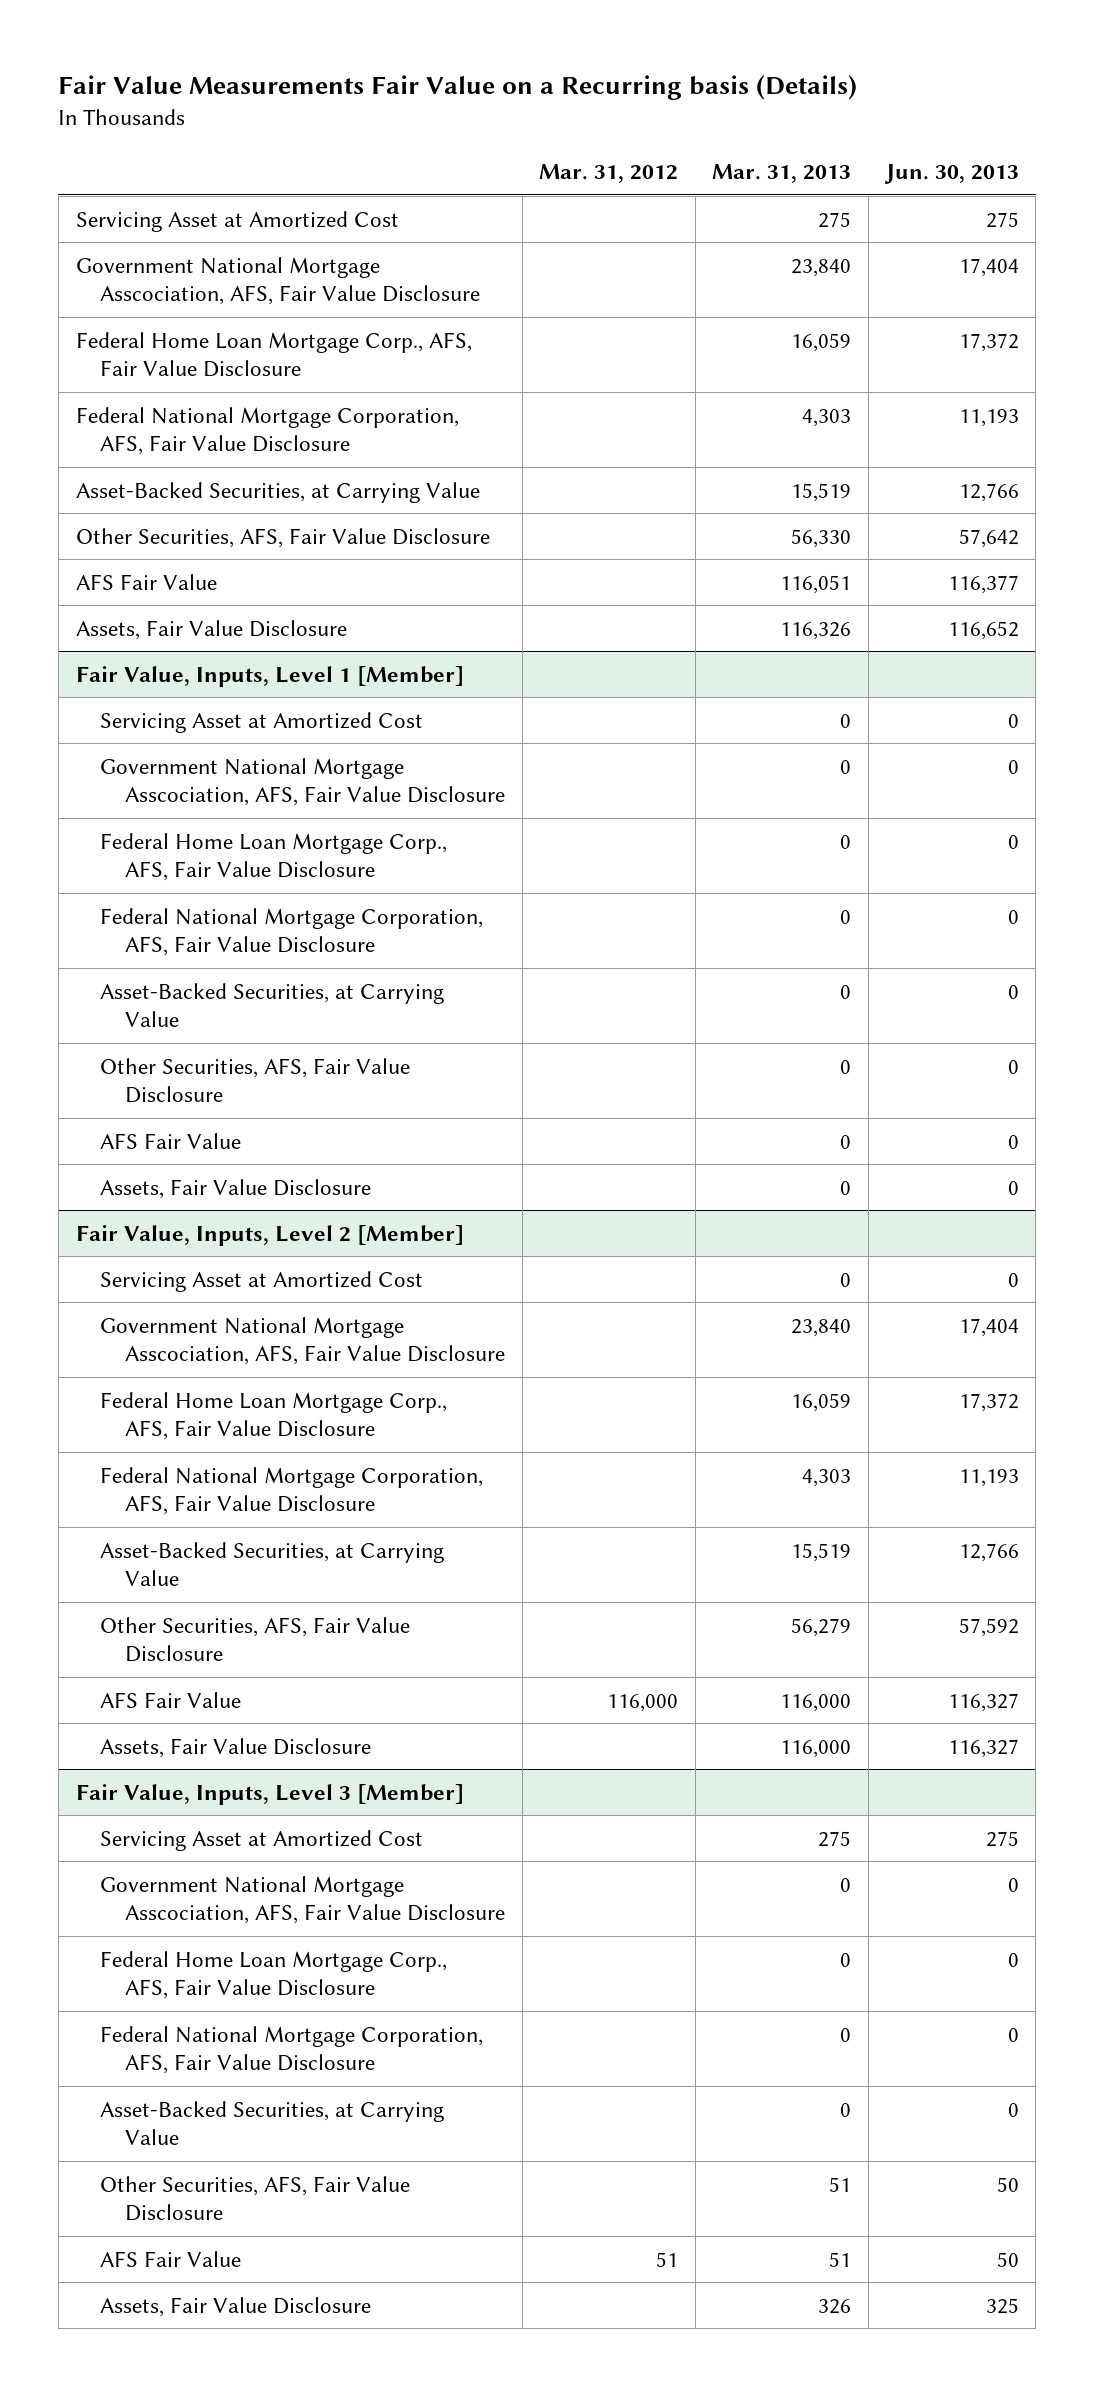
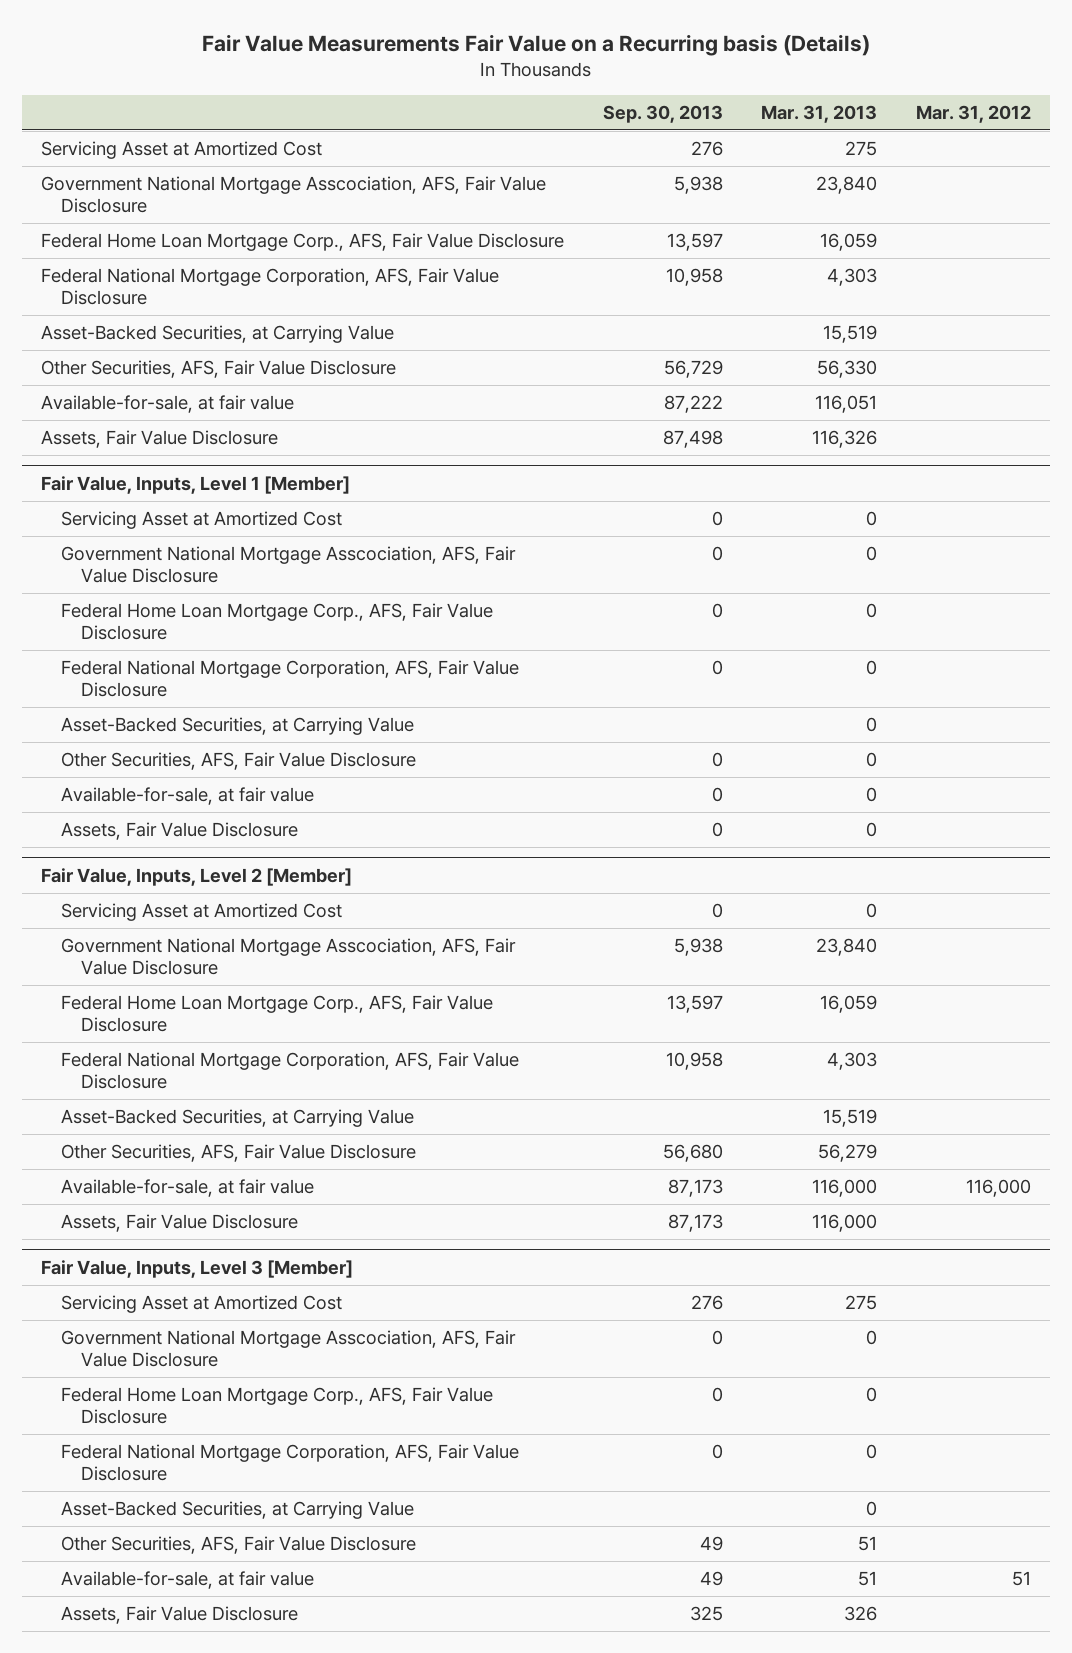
- | Mar. 31, 2012 | Mar. 31, 2013 | Jun. 30, 2013
+ | Sep. 30, 2013 | Mar. 31, 2013 | Mar. 31, 2012
- AFS Fair Value | | 116,051 | 116,377
+ Available-for-sale, at fair value | 87,222 | 116,051 |
@ Fair Value, Inputs, Level 1 [Member]
- AFS Fair Value | | 0 | 0
+ Available-for-sale, at fair value | 0 | 0 |
@ Fair Value, Inputs, Level 2 [Member]
- AFS Fair Value | 116,000 | 116,000 | 116,327
+ Available-for-sale, at fair value | 87,173 | 116,000 | 116,000
@ Fair Value, Inputs, Level 3 [Member]
- AFS Fair Value | 51 | 51 | 50
+ Available-for-sale, at fair value | 49 | 51 | 51

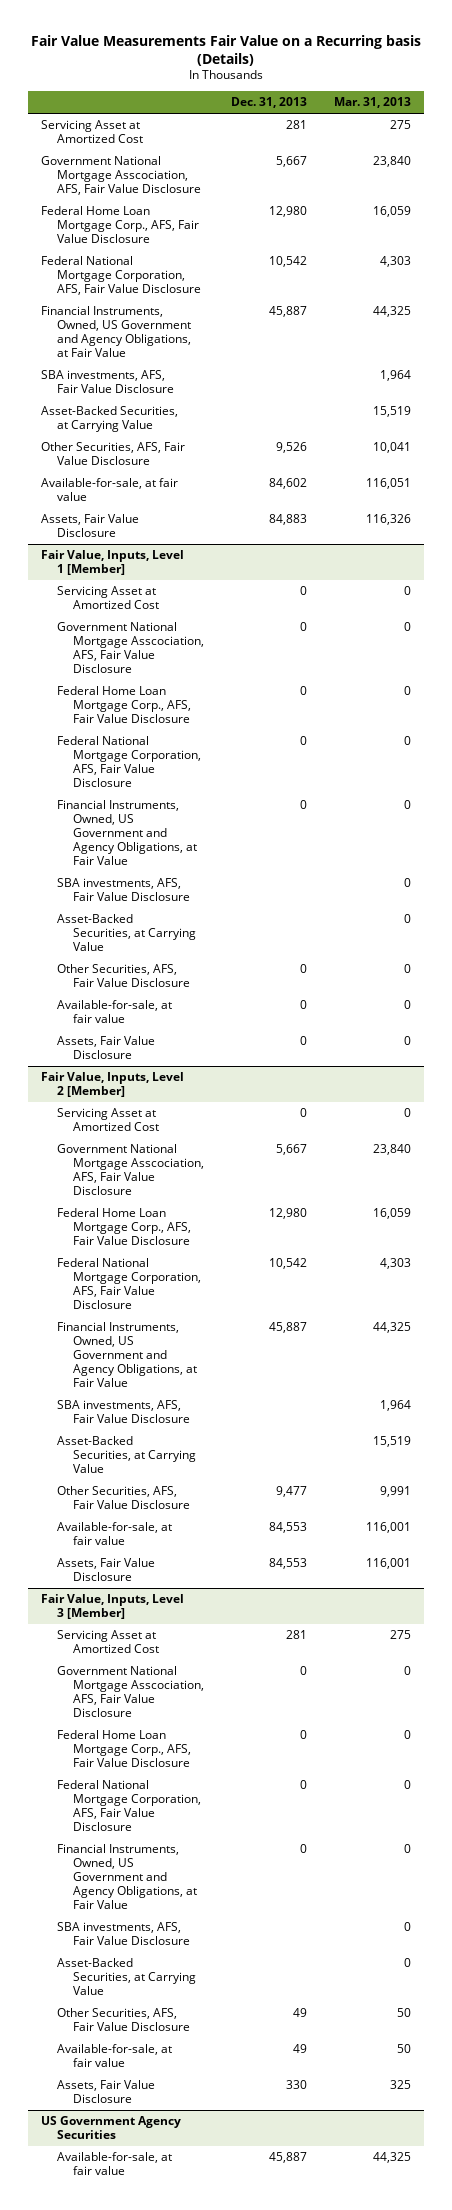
- | Sep. 30, 2013 | Mar. 31, 2013 | Mar. 31, 2012
+ | Dec. 31, 2013 | Mar. 31, 2013
+ Financial Instruments, Owned, US Government and Agency Obligations, at Fair Value | 45,887 | 44,325
+ SBA investments, AFS, Fair Value Disclosure | | 1,964
- Other Securities, AFS, Fair Value Disclosure | 56,729 | 56,330 |
+ Other Securities, AFS, Fair Value Disclosure | 9,526 | 10,041
@ Fair Value, Inputs, Level 1 [Member]
+ Financial Instruments, Owned, US Government and Agency Obligations, at Fair Value | 0 | 0
+ SBA investments, AFS, Fair Value Disclosure | | 0
@ Fair Value, Inputs, Level 2 [Member]
+ Financial Instruments, Owned, US Government and Agency Obligations, at Fair Value | 45,887 | 44,325
+ SBA investments, AFS, Fair Value Disclosure | | 1,964
- Other Securities, AFS, Fair Value Disclosure | 56,680 | 56,279 |
- Available-for-sale, at fair value | 87,173 | 116,000 | 116,000
- Assets, Fair Value Disclosure | 87,173 | 116,000 |
+ Other Securities, AFS, Fair Value Disclosure | 9,477 | 9,991
+ Available-for-sale, at fair value | 84,553 | 116,001
+ Assets, Fair Value Disclosure | 84,553 | 116,001
@ Fair Value, Inputs, Level 3 [Member]
+ Financial Instruments, Owned, US Government and Agency Obligations, at Fair Value | 0 | 0
+ SBA investments, AFS, Fair Value Disclosure | | 0
- Other Securities, AFS, Fair Value Disclosure | 49 | 51 |
- Available-for-sale, at fair value | 49 | 51 | 51
- Assets, Fair Value Disclosure | 325 | 326 |
+ Other Securities, AFS, Fair Value Disclosure | 49 | 50
+ Available-for-sale, at fair value | 49 | 50
+ Assets, Fair Value Disclosure | 330 | 325
+ US Government Agency Securities
+ Available-for-sale, at fair value | 45,887 | 44,325

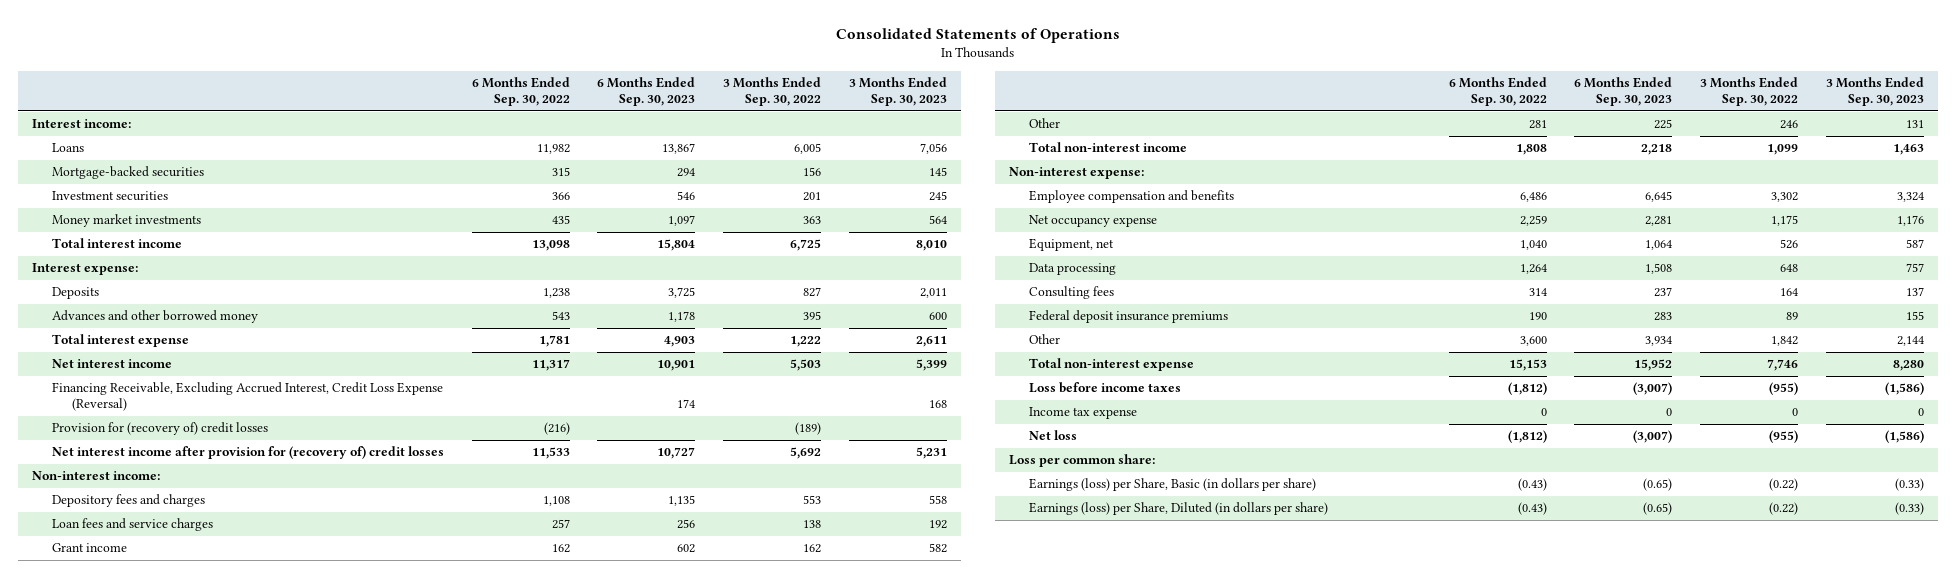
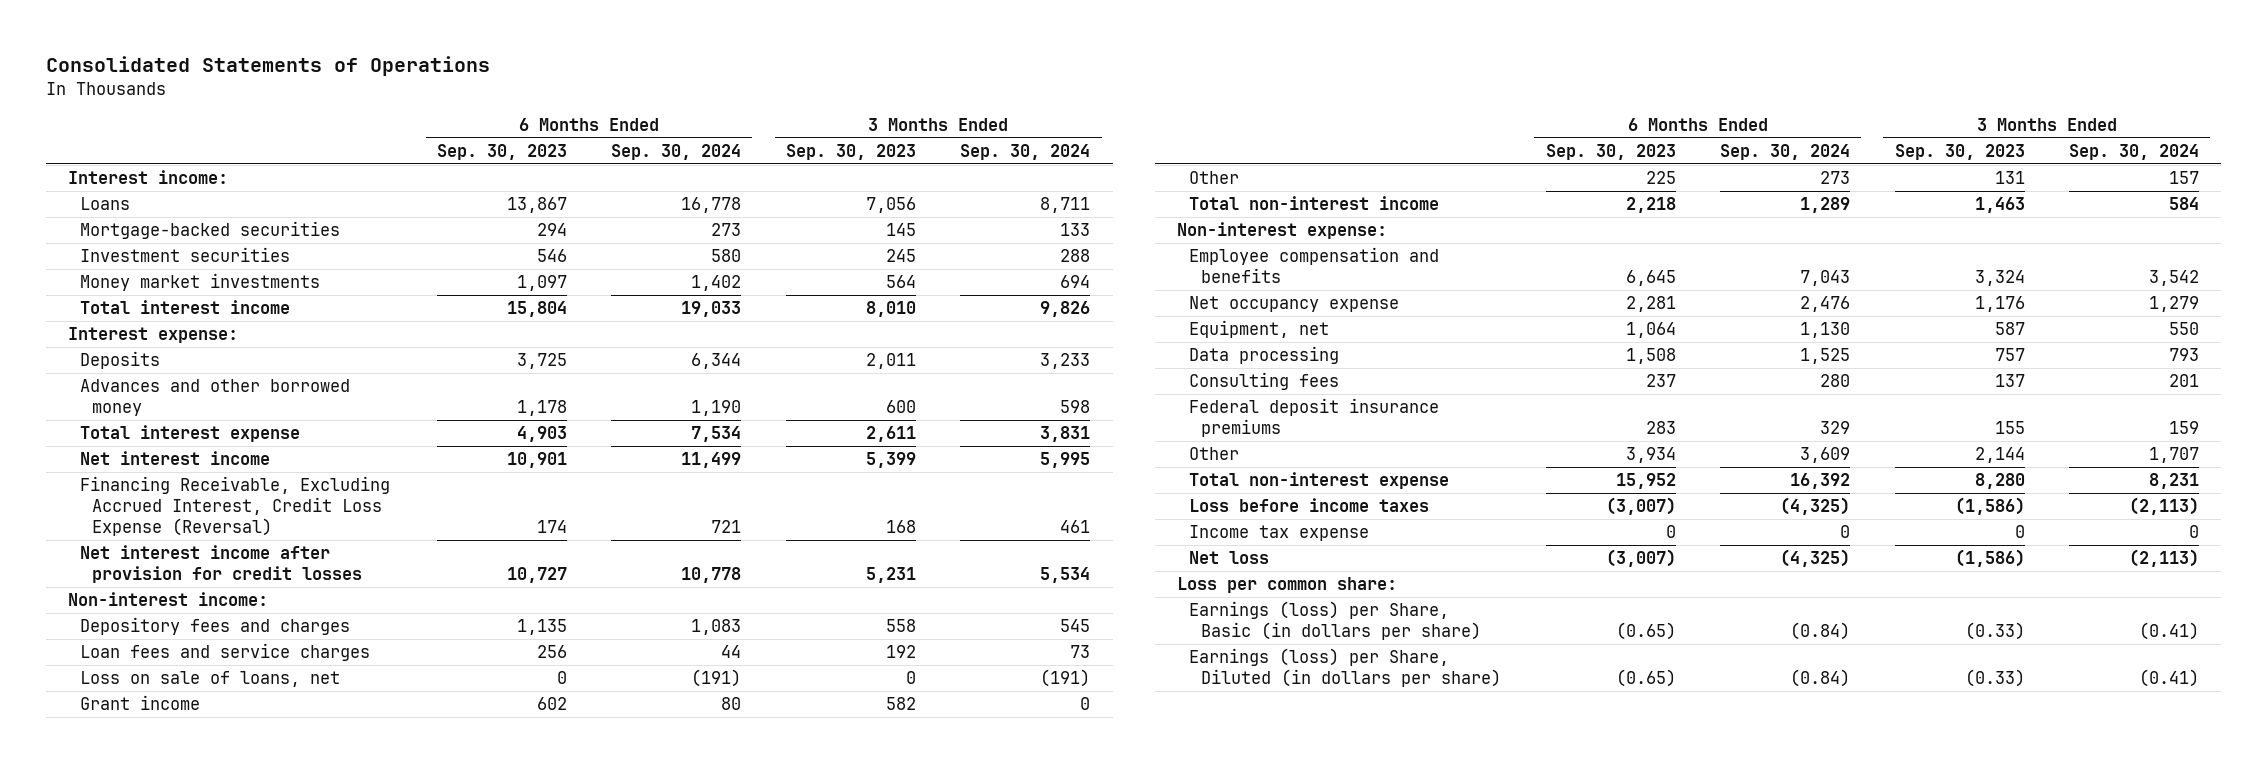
- | 6 Months Ended Sep. 30, 2022 | 6 Months Ended Sep. 30, 2023 | 3 Months Ended Sep. 30, 2022 | 3 Months Ended Sep. 30, 2023
+ | 6 Months Ended Sep. 30, 2023 | 6 Months Ended Sep. 30, 2024 | 3 Months Ended Sep. 30, 2023 | 3 Months Ended Sep. 30, 2024
- Provision for (recovery of) credit losses | (216) | | (189) |
- Net interest income after provision for (recovery of) credit losses | 11,533 | 10,727 | 5,692 | 5,231
+ Net interest income after provision for credit losses | 10,727 | 10,778 | 5,231 | 5,534
+ Loss on sale of loans, net | 0 | (191) | 0 | (191)

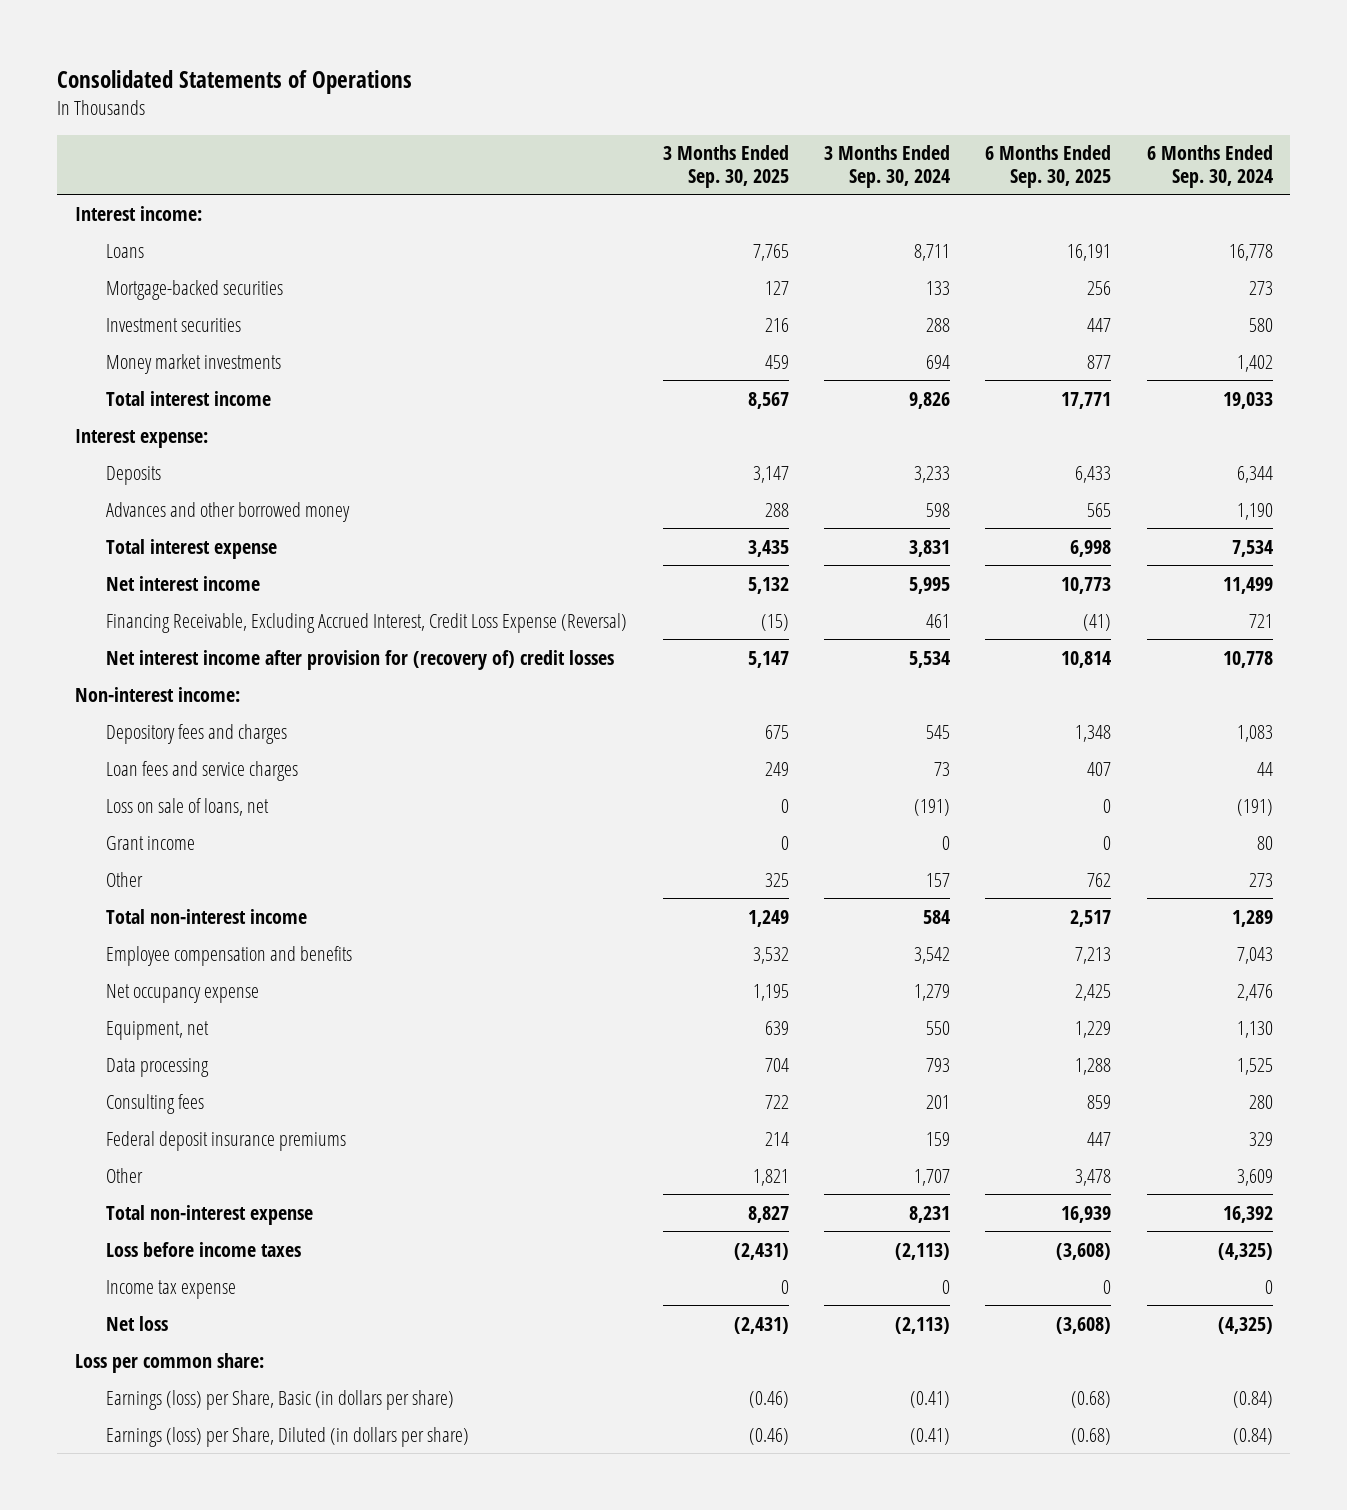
- | 6 Months Ended Sep. 30, 2023 | 6 Months Ended Sep. 30, 2024 | 3 Months Ended Sep. 30, 2023 | 3 Months Ended Sep. 30, 2024
+ | 3 Months Ended Sep. 30, 2025 | 3 Months Ended Sep. 30, 2024 | 6 Months Ended Sep. 30, 2025 | 6 Months Ended Sep. 30, 2024
- Net interest income after provision for credit losses | 10,727 | 10,778 | 5,231 | 5,534
+ Net interest income after provision for (recovery of) credit losses | 5,147 | 5,534 | 10,814 | 10,778
- Non-interest expense:

